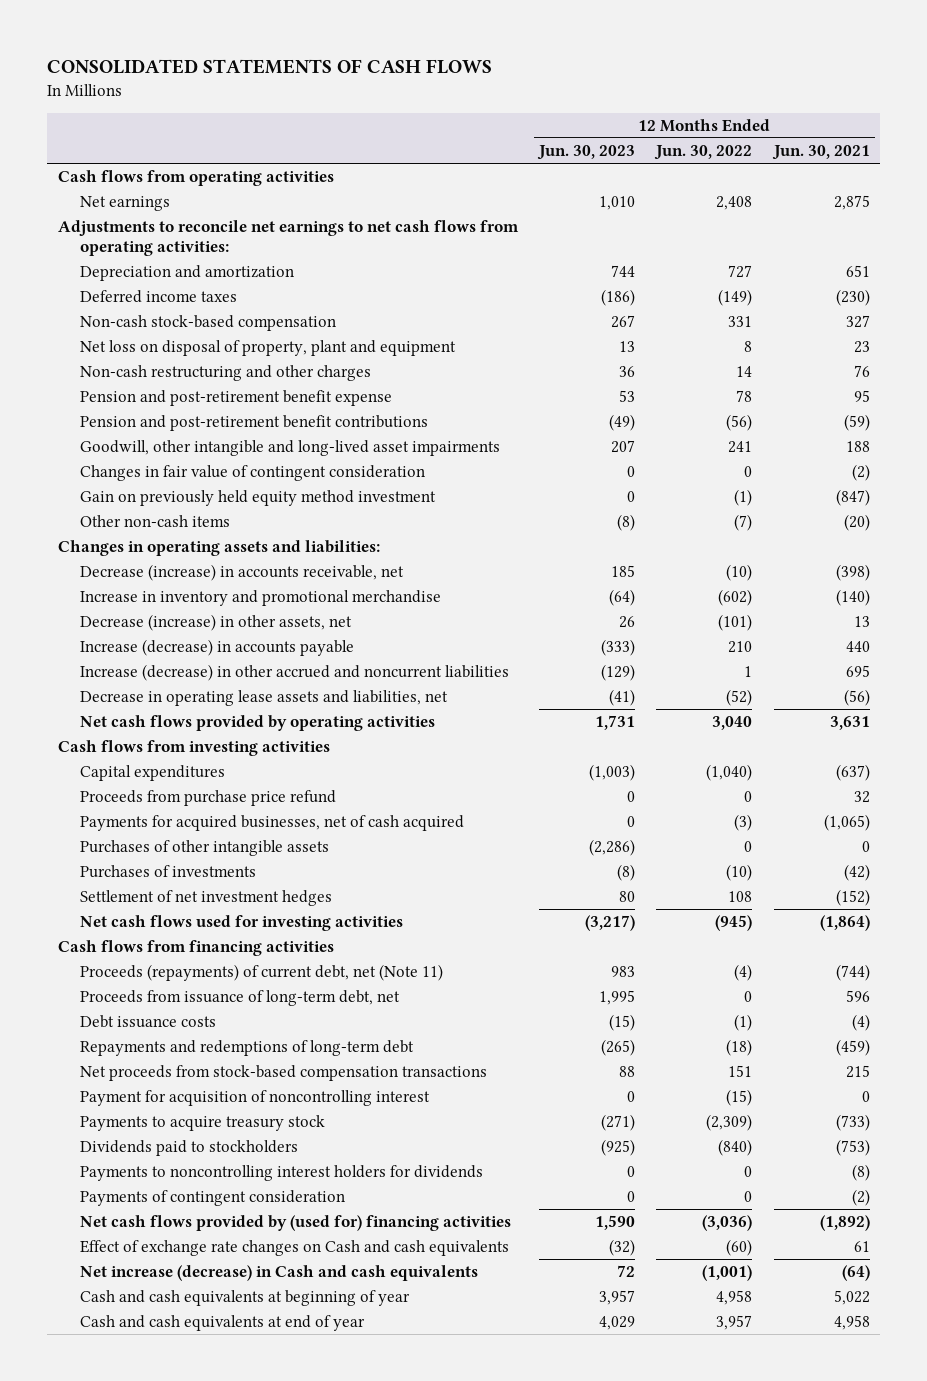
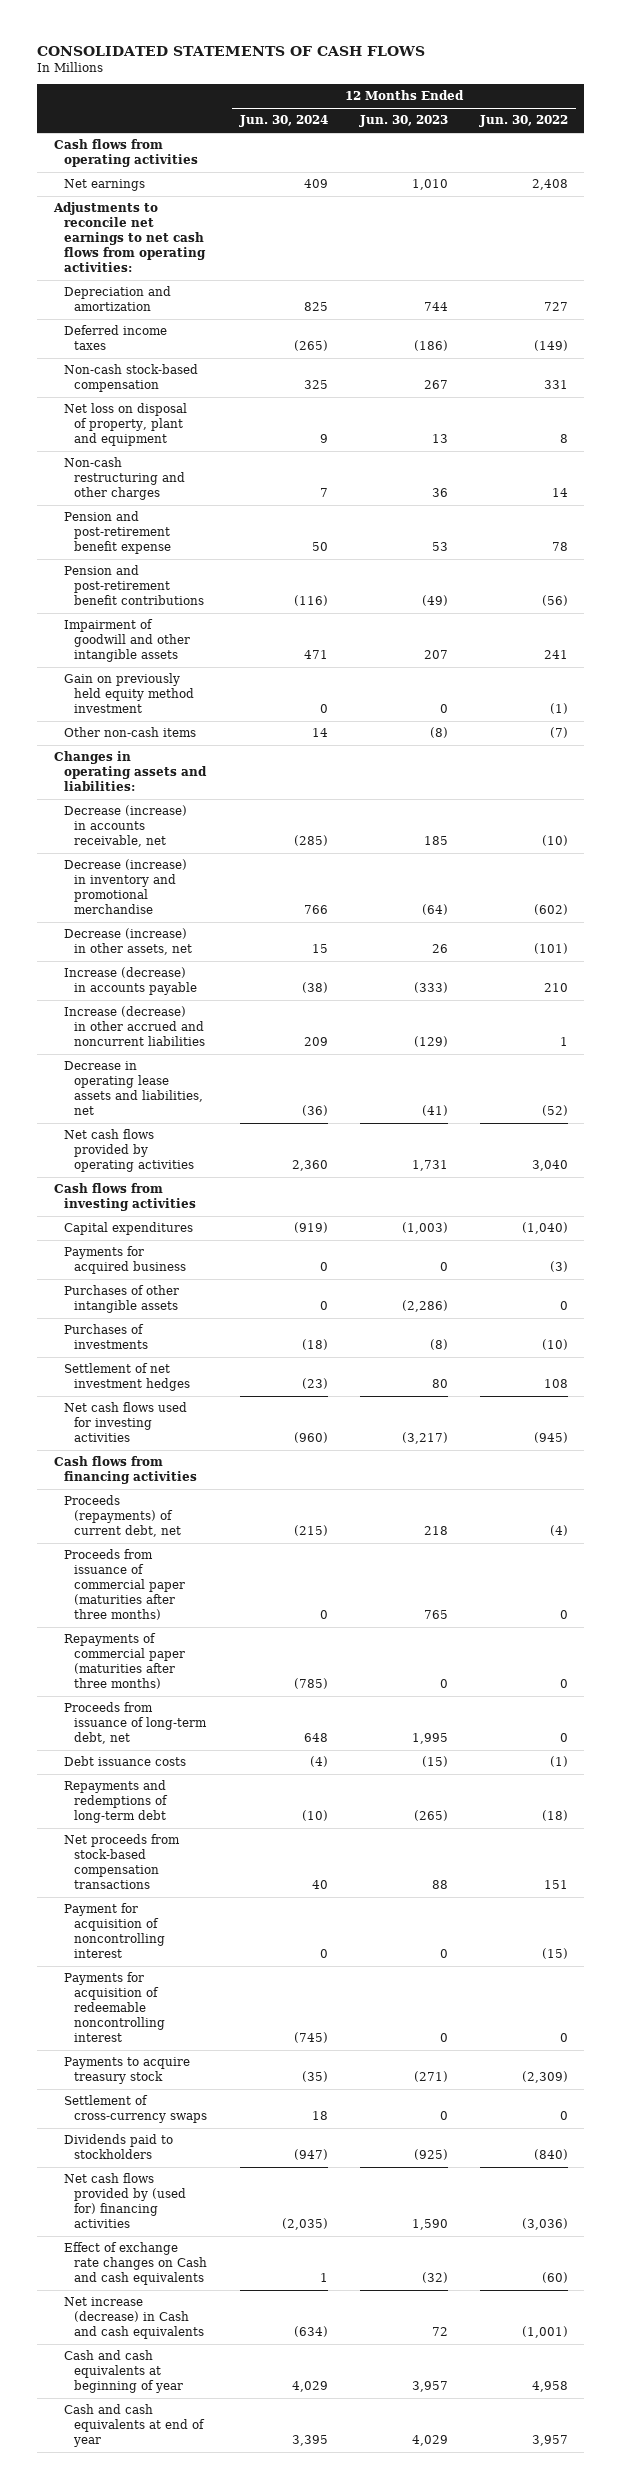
- | 12 Months Ended Jun. 30, 2023 | 12 Months Ended Jun. 30, 2022 | 12 Months Ended Jun. 30, 2021
+ | 12 Months Ended Jun. 30, 2024 | 12 Months Ended Jun. 30, 2023 | 12 Months Ended Jun. 30, 2022
- Goodwill, other intangible and long-lived asset impairments | 207 | 241 | 188
- Changes in fair value of contingent consideration | 0 | 0 | (2)
+ Impairment of goodwill and other intangible assets | 471 | 207 | 241
- Increase in inventory and promotional merchandise | (64) | (602) | (140)
+ Decrease (increase) in inventory and promotional merchandise | 766 | (64) | (602)
- Proceeds from purchase price refund | 0 | 0 | 32
- Payments for acquired businesses, net of cash acquired | 0 | (3) | (1,065)
+ Payments for acquired business | 0 | 0 | (3)
- Proceeds (repayments) of current debt, net (Note 11) | 983 | (4) | (744)
+ Proceeds (repayments) of current debt, net | (215) | 218 | (4)
+ Proceeds from issuance of commercial paper (maturities after three months) | 0 | 765 | 0
+ Repayments of commercial paper (maturities after three months) | (785) | 0 | 0
+ Payments for acquisition of redeemable noncontrolling interest | (745) | 0 | 0
+ Settlement of cross-currency swaps | 18 | 0 | 0
- Payments to noncontrolling interest holders for dividends | 0 | 0 | (8)
- Payments of contingent consideration | 0 | 0 | (2)

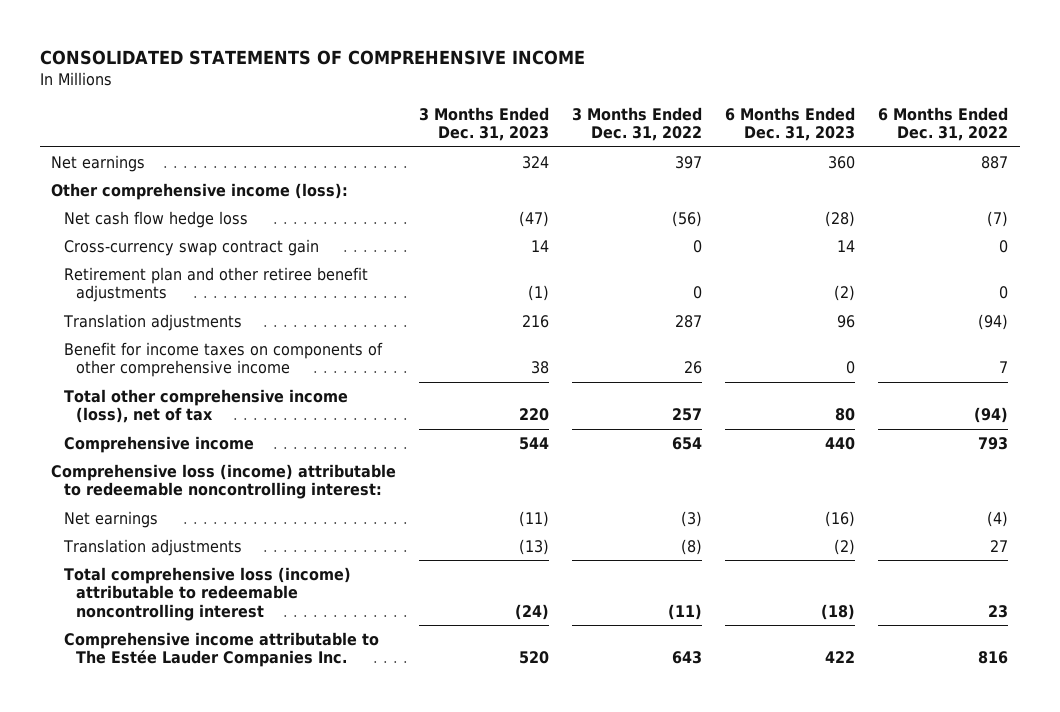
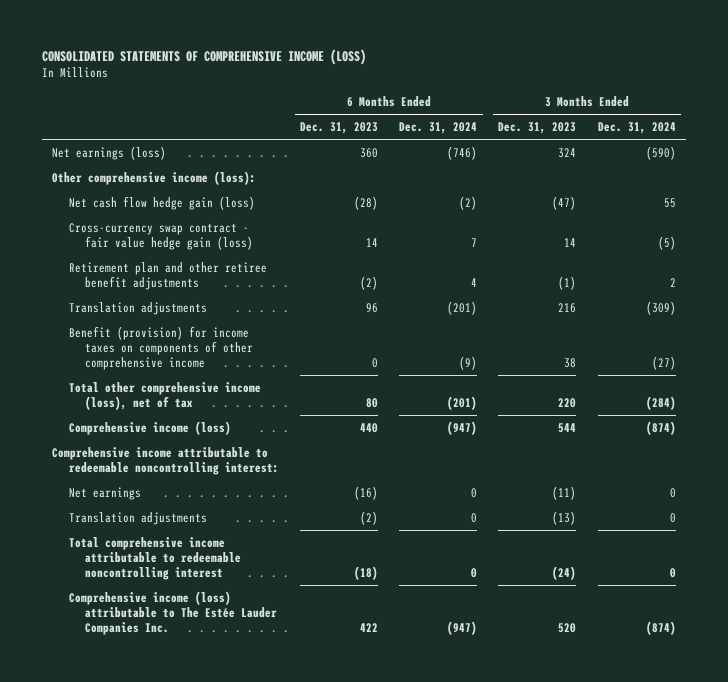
- CONSOLIDATED STATEMENTS OF COMPREHENSIVE INCOME
+ CONSOLIDATED STATEMENTS OF COMPREHENSIVE INCOME (LOSS)
- | 3 Months Ended Dec. 31, 2023 | 3 Months Ended Dec. 31, 2022 | 6 Months Ended Dec. 31, 2023 | 6 Months Ended Dec. 31, 2022
+ | 6 Months Ended Dec. 31, 2023 | 6 Months Ended Dec. 31, 2024 | 3 Months Ended Dec. 31, 2023 | 3 Months Ended Dec. 31, 2024
- Net earnings | 324 | 397 | 360 | 887
+ Net earnings (loss) | 360 | (746) | 324 | (590)
- Net cash flow hedge loss | (47) | (56) | (28) | (7)
- Cross-currency swap contract gain | 14 | 0 | 14 | 0
+ Net cash flow hedge gain (loss) | (28) | (2) | (47) | 55
+ Cross-currency swap contract - fair value hedge gain (loss) | 14 | 7 | 14 | (5)
- Benefit for income taxes on components of other comprehensive income | 38 | 26 | 0 | 7
+ Benefit (provision) for income taxes on components of other comprehensive income | 0 | (9) | 38 | (27)
- Comprehensive income | 544 | 654 | 440 | 793
- Comprehensive loss (income) attributable to redeemable noncontrolling interest:
+ Comprehensive income (loss) | 440 | (947) | 544 | (874)
+ Comprehensive income attributable to redeemable noncontrolling interest:
- Total comprehensive loss (income) attributable to redeemable noncontrolling interest | (24) | (11) | (18) | 23
- Comprehensive income attributable to The Estée Lauder Companies Inc. | 520 | 643 | 422 | 816
+ Total comprehensive income attributable to redeemable noncontrolling interest | (18) | 0 | (24) | 0
+ Comprehensive income (loss) attributable to The Estée Lauder Companies Inc. | 422 | (947) | 520 | (874)

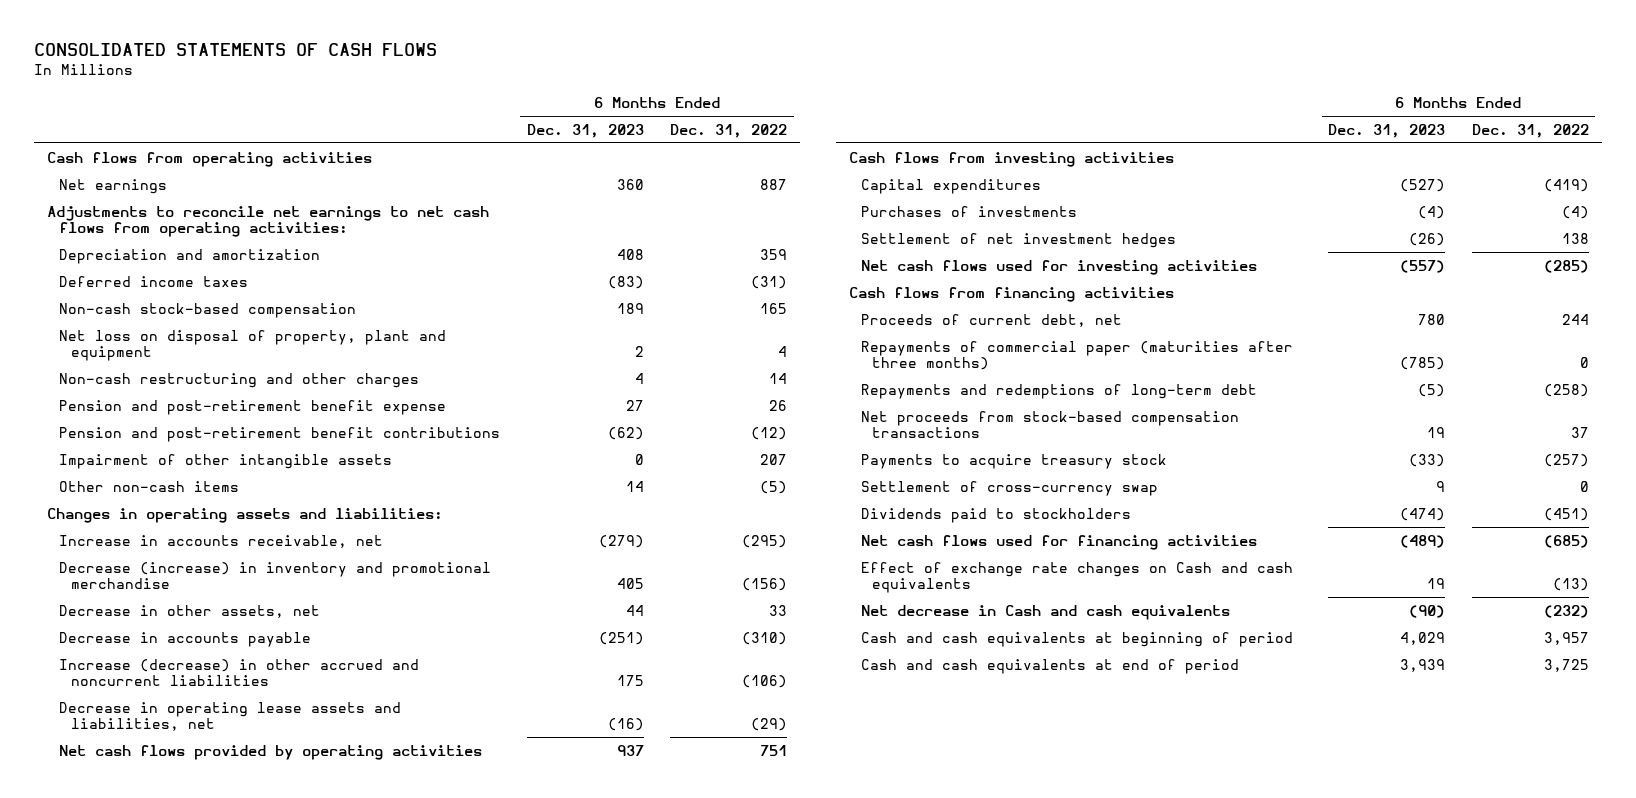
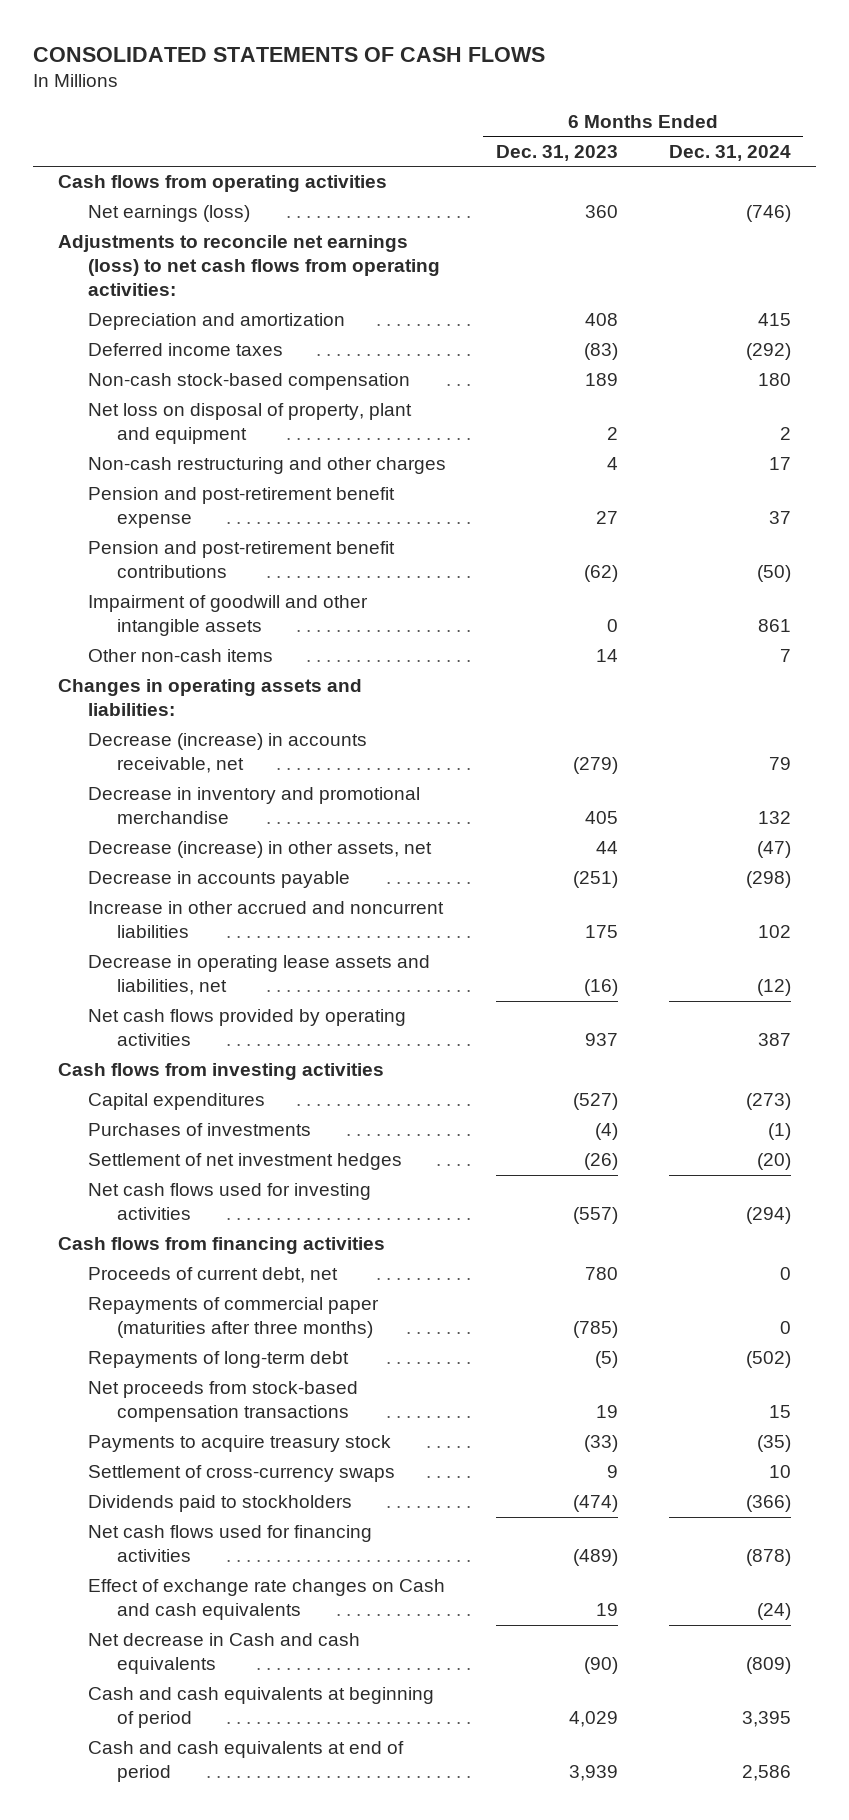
- | 6 Months Ended Dec. 31, 2023 | 6 Months Ended Dec. 31, 2022
+ | 6 Months Ended Dec. 31, 2023 | 6 Months Ended Dec. 31, 2024
- Net earnings | 360 | 887
- Adjustments to reconcile net earnings to net cash flows from operating activities:
+ Net earnings (loss) | 360 | (746)
+ Adjustments to reconcile net earnings (loss) to net cash flows from operating activities:
- Impairment of other intangible assets | 0 | 207
+ Impairment of goodwill and other intangible assets | 0 | 861
- Increase in accounts receivable, net | (279) | (295)
- Decrease (increase) in inventory and promotional merchandise | 405 | (156)
- Decrease in other assets, net | 44 | 33
+ Decrease (increase) in accounts receivable, net | (279) | 79
+ Decrease in inventory and promotional merchandise | 405 | 132
+ Decrease (increase) in other assets, net | 44 | (47)
- Increase (decrease) in other accrued and noncurrent liabilities | 175 | (106)
+ Increase in other accrued and noncurrent liabilities | 175 | 102
- Repayments and redemptions of long-term debt | (5) | (258)
+ Repayments of long-term debt | (5) | (502)
- Settlement of cross-currency swap | 9 | 0
+ Settlement of cross-currency swaps | 9 | 10

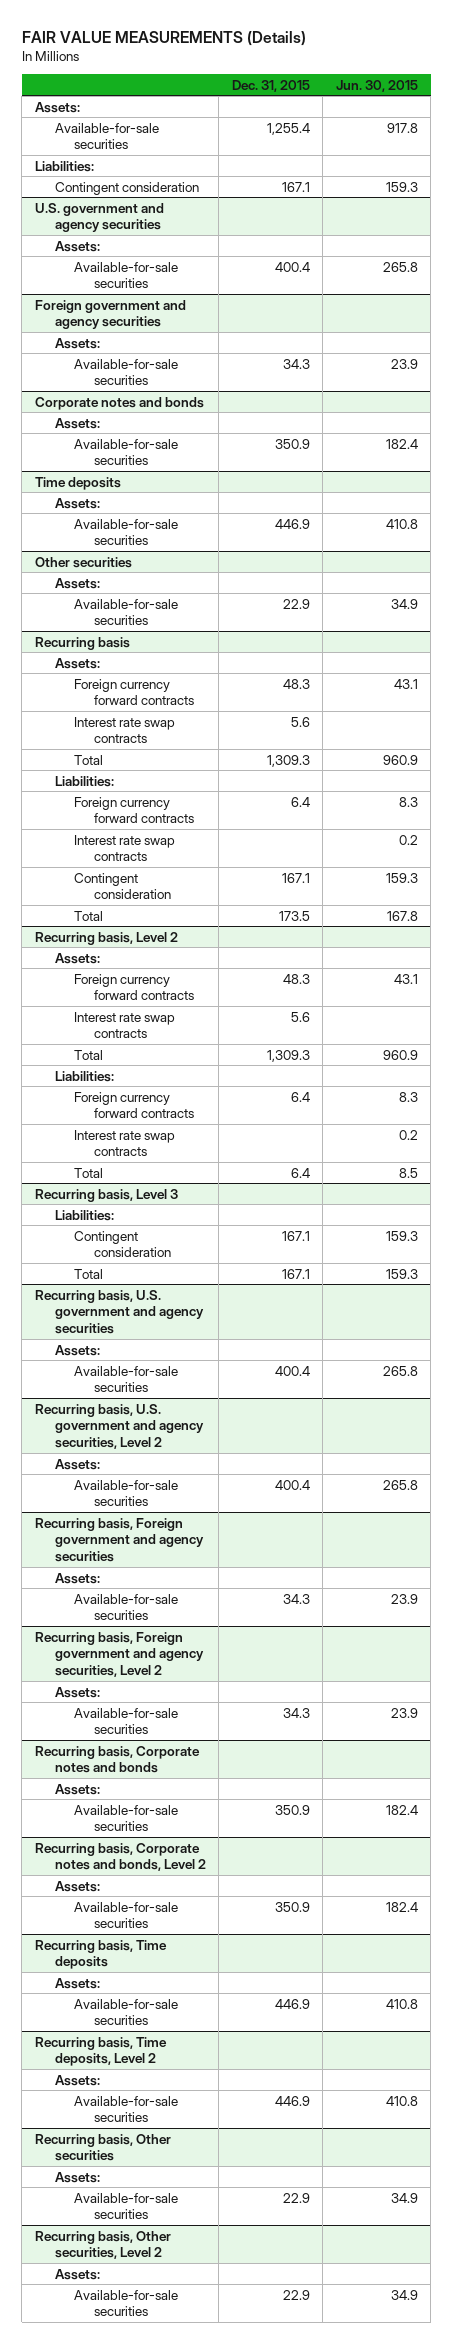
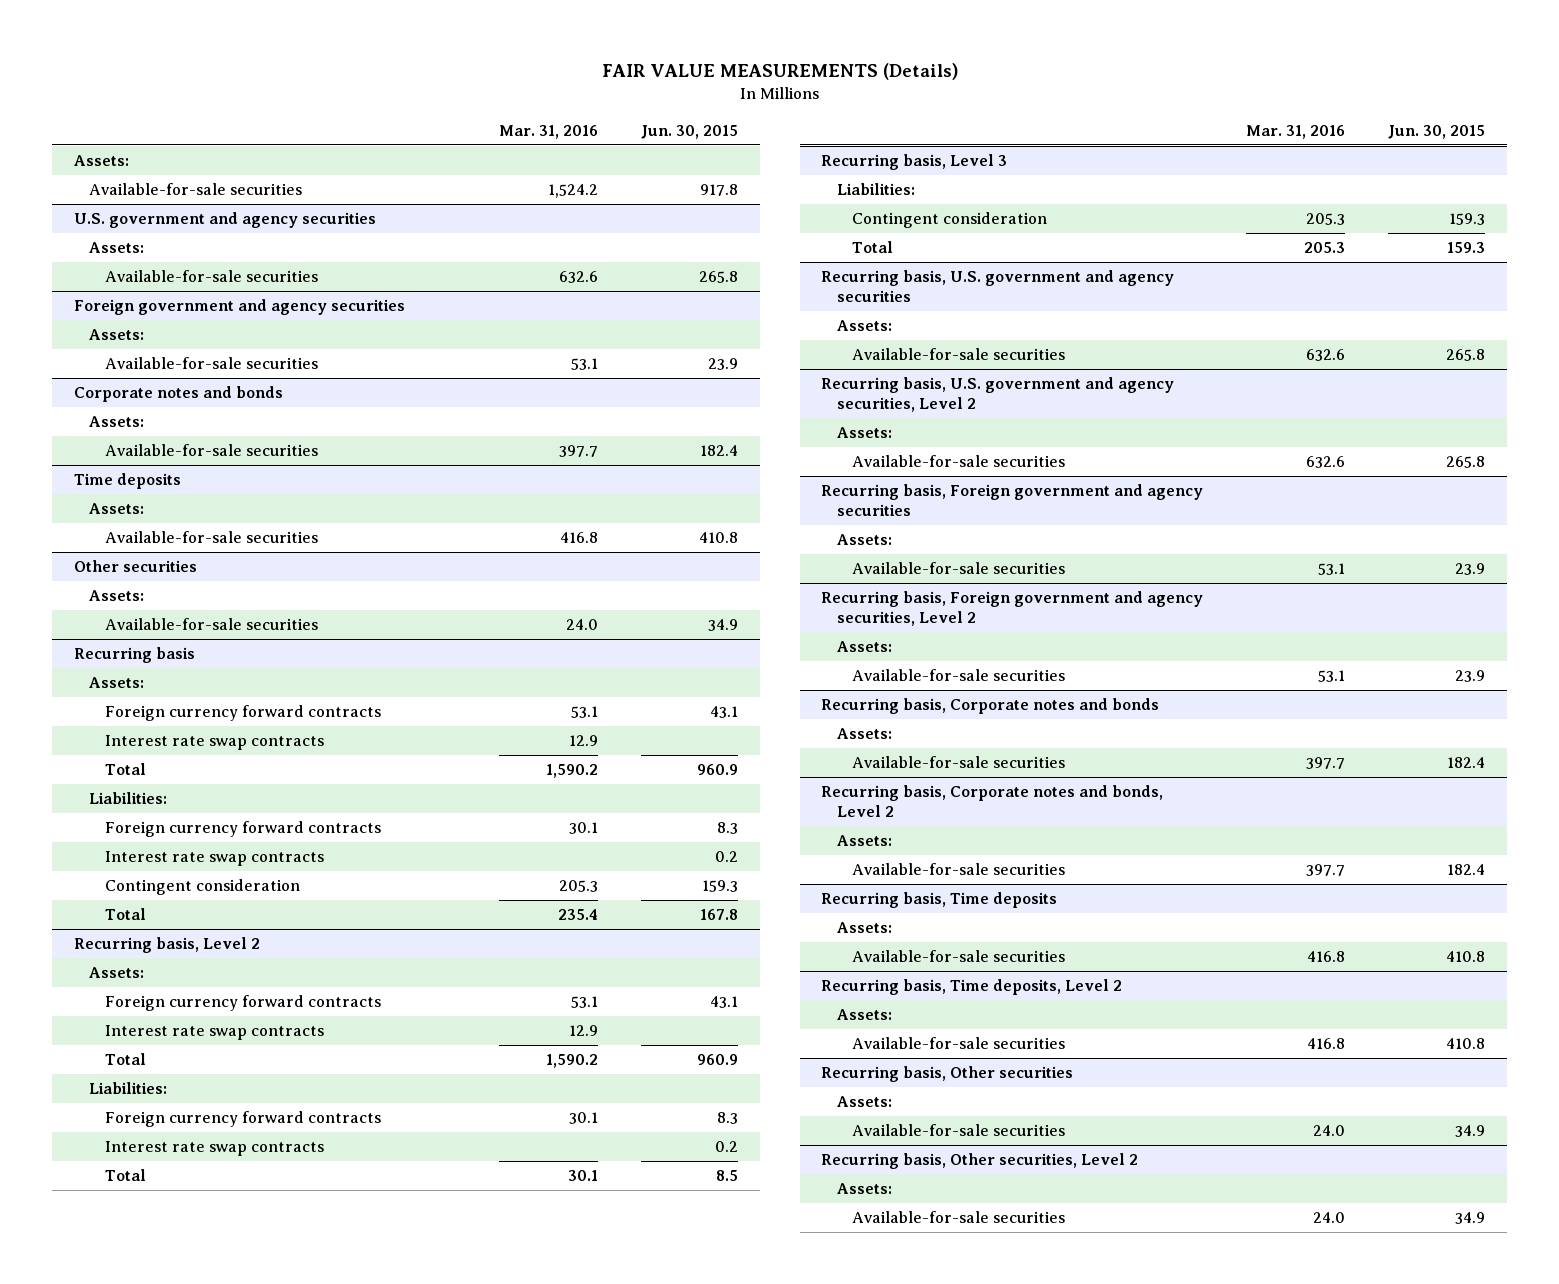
- | Dec. 31, 2015 | Jun. 30, 2015
+ | Mar. 31, 2016 | Jun. 30, 2015
- Liabilities:
- Contingent consideration | 167.1 | 159.3

